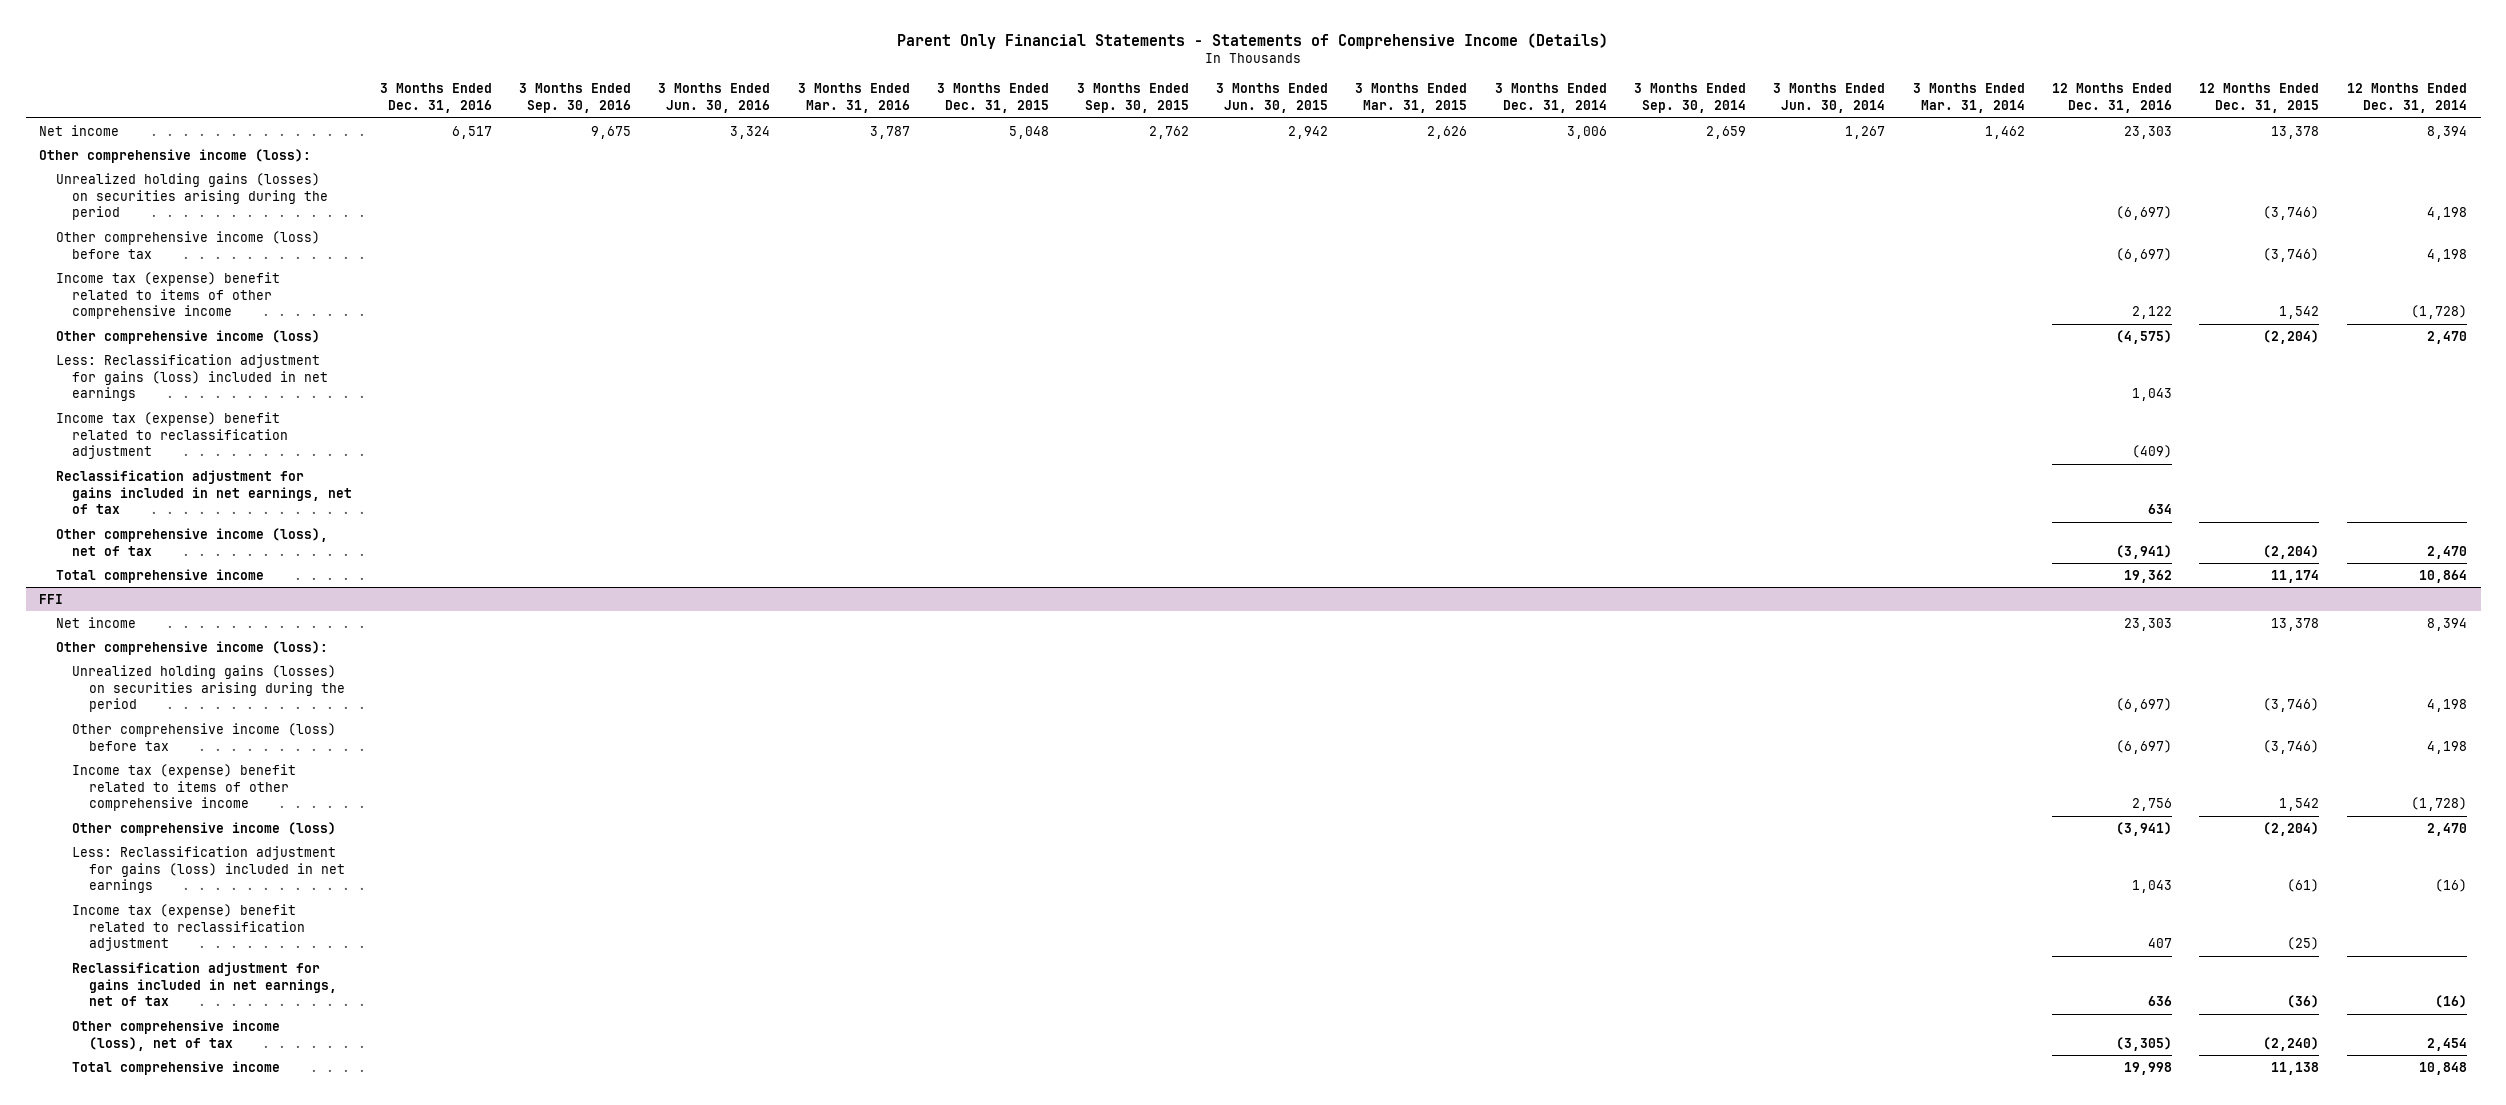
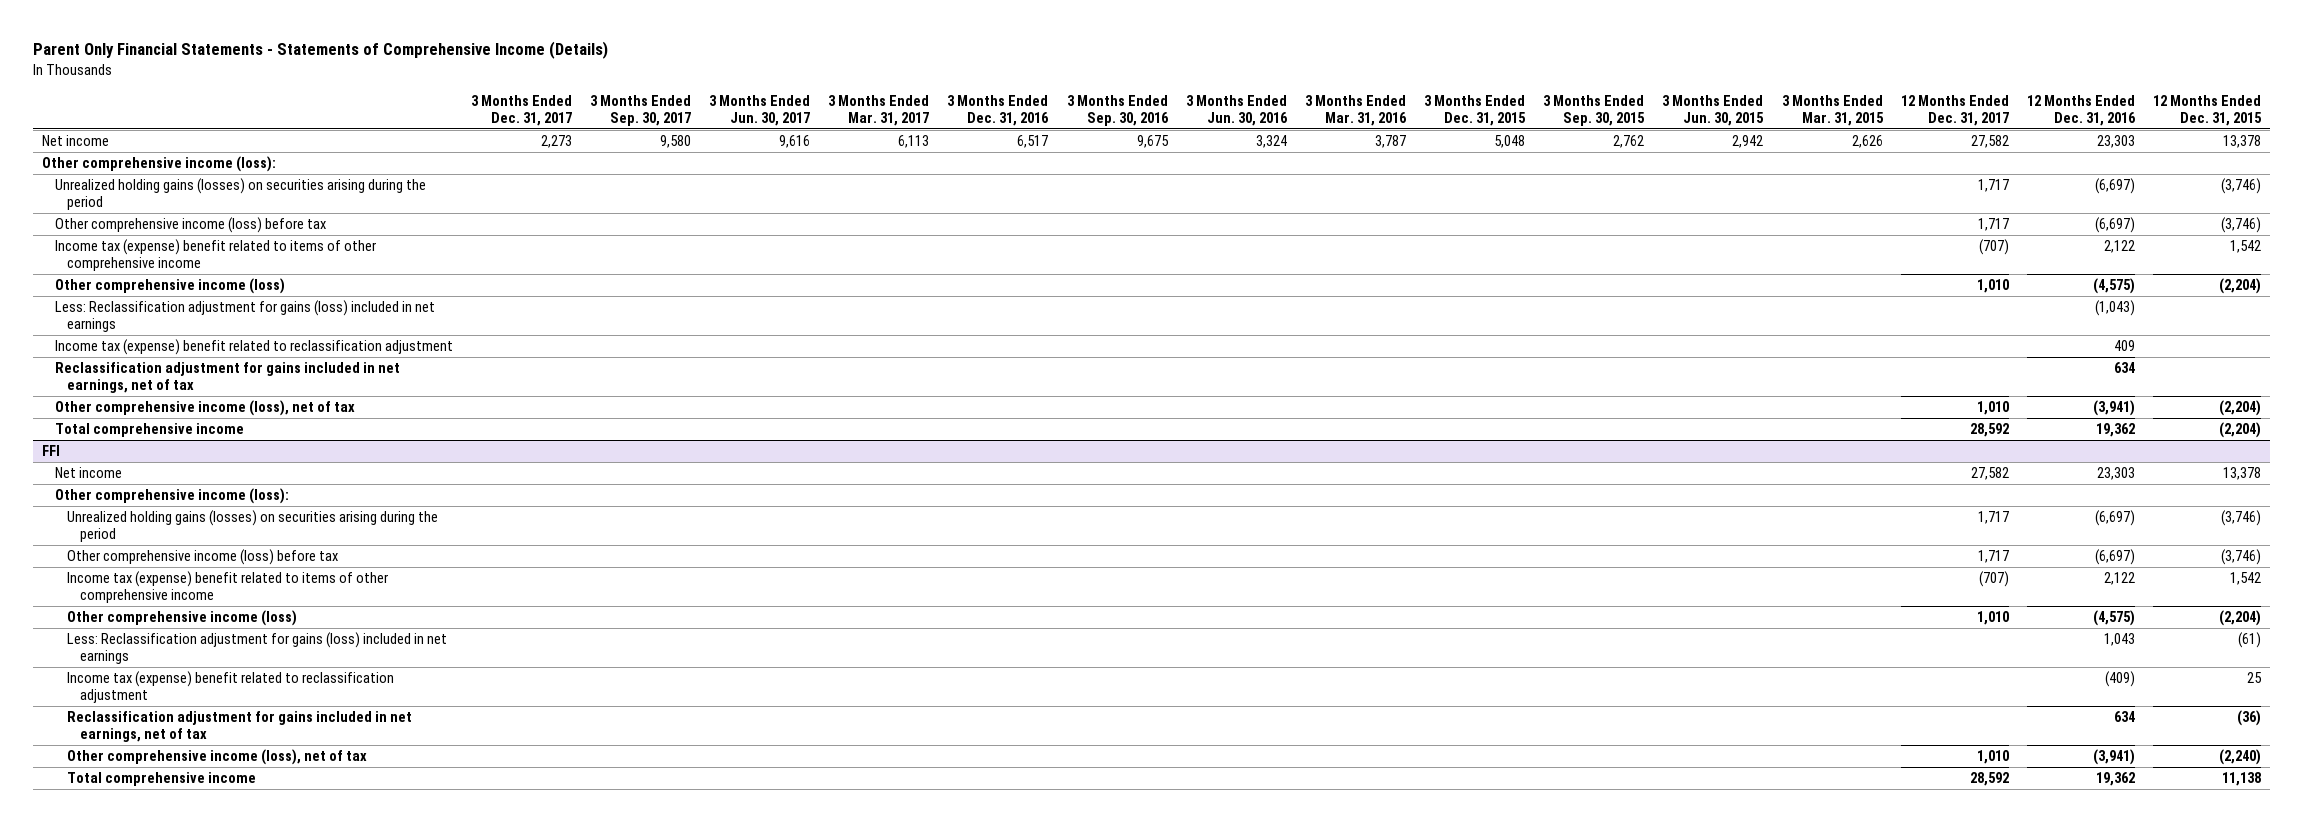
- | 3 Months Ended Dec. 31, 2016 | 3 Months Ended Sep. 30, 2016 | 3 Months Ended Jun. 30, 2016 | 3 Months Ended Mar. 31, 2016 | 3 Months Ended Dec. 31, 2015 | 3 Months Ended Sep. 30, 2015 | 3 Months Ended Jun. 30, 2015 | 3 Months Ended Mar. 31, 2015 | 3 Months Ended Dec. 31, 2014 | 3 Months Ended Sep. 30, 2014 | 3 Months Ended Jun. 30, 2014 | 3 Months Ended Mar. 31, 2014 | 12 Months Ended Dec. 31, 2016 | 12 Months Ended Dec. 31, 2015 | 12 Months Ended Dec. 31, 2014
+ | 3 Months Ended Dec. 31, 2017 | 3 Months Ended Sep. 30, 2017 | 3 Months Ended Jun. 30, 2017 | 3 Months Ended Mar. 31, 2017 | 3 Months Ended Dec. 31, 2016 | 3 Months Ended Sep. 30, 2016 | 3 Months Ended Jun. 30, 2016 | 3 Months Ended Mar. 31, 2016 | 3 Months Ended Dec. 31, 2015 | 3 Months Ended Sep. 30, 2015 | 3 Months Ended Jun. 30, 2015 | 3 Months Ended Mar. 31, 2015 | 12 Months Ended Dec. 31, 2017 | 12 Months Ended Dec. 31, 2016 | 12 Months Ended Dec. 31, 2015
- Less: Reclassification adjustment for gains (loss) included in net earnings | | | | | | | | | | | | | 1,043 | |
- Income tax (expense) benefit related to reclassification adjustment | | | | | | | | | | | | | (409) | |
+ Less: Reclassification adjustment for gains (loss) included in net earnings | | | | | | | | | | | | | | (1,043) |
+ Income tax (expense) benefit related to reclassification adjustment | | | | | | | | | | | | | | 409 |
- Total comprehensive income | | | | | | | | | | | | | 19,362 | 11,174 | 10,864
+ Total comprehensive income | | | | | | | | | | | | | 28,592 | 19,362 | (2,204)
@ FFI
- Income tax (expense) benefit related to items of other comprehensive income | | | | | | | | | | | | | 2,756 | 1,542 | (1,728)
- Other comprehensive income (loss) | | | | | | | | | | | | | (3,941) | (2,204) | 2,470
+ Income tax (expense) benefit related to items of other comprehensive income | | | | | | | | | | | | | (707) | 2,122 | 1,542
+ Other comprehensive income (loss) | | | | | | | | | | | | | 1,010 | (4,575) | (2,204)
- Income tax (expense) benefit related to reclassification adjustment | | | | | | | | | | | | | 407 | (25) |
- Reclassification adjustment for gains included in net earnings, net of tax | | | | | | | | | | | | | 636 | (36) | (16)
- Other comprehensive income (loss), net of tax | | | | | | | | | | | | | (3,305) | (2,240) | 2,454
- Total comprehensive income | | | | | | | | | | | | | 19,998 | 11,138 | 10,848
+ Income tax (expense) benefit related to reclassification adjustment | | | | | | | | | | | | | | (409) | 25
+ Reclassification adjustment for gains included in net earnings, net of tax | | | | | | | | | | | | | | 634 | (36)
+ Other comprehensive income (loss), net of tax | | | | | | | | | | | | | 1,010 | (3,941) | (2,240)
+ Total comprehensive income | | | | | | | | | | | | | 28,592 | 19,362 | 11,138

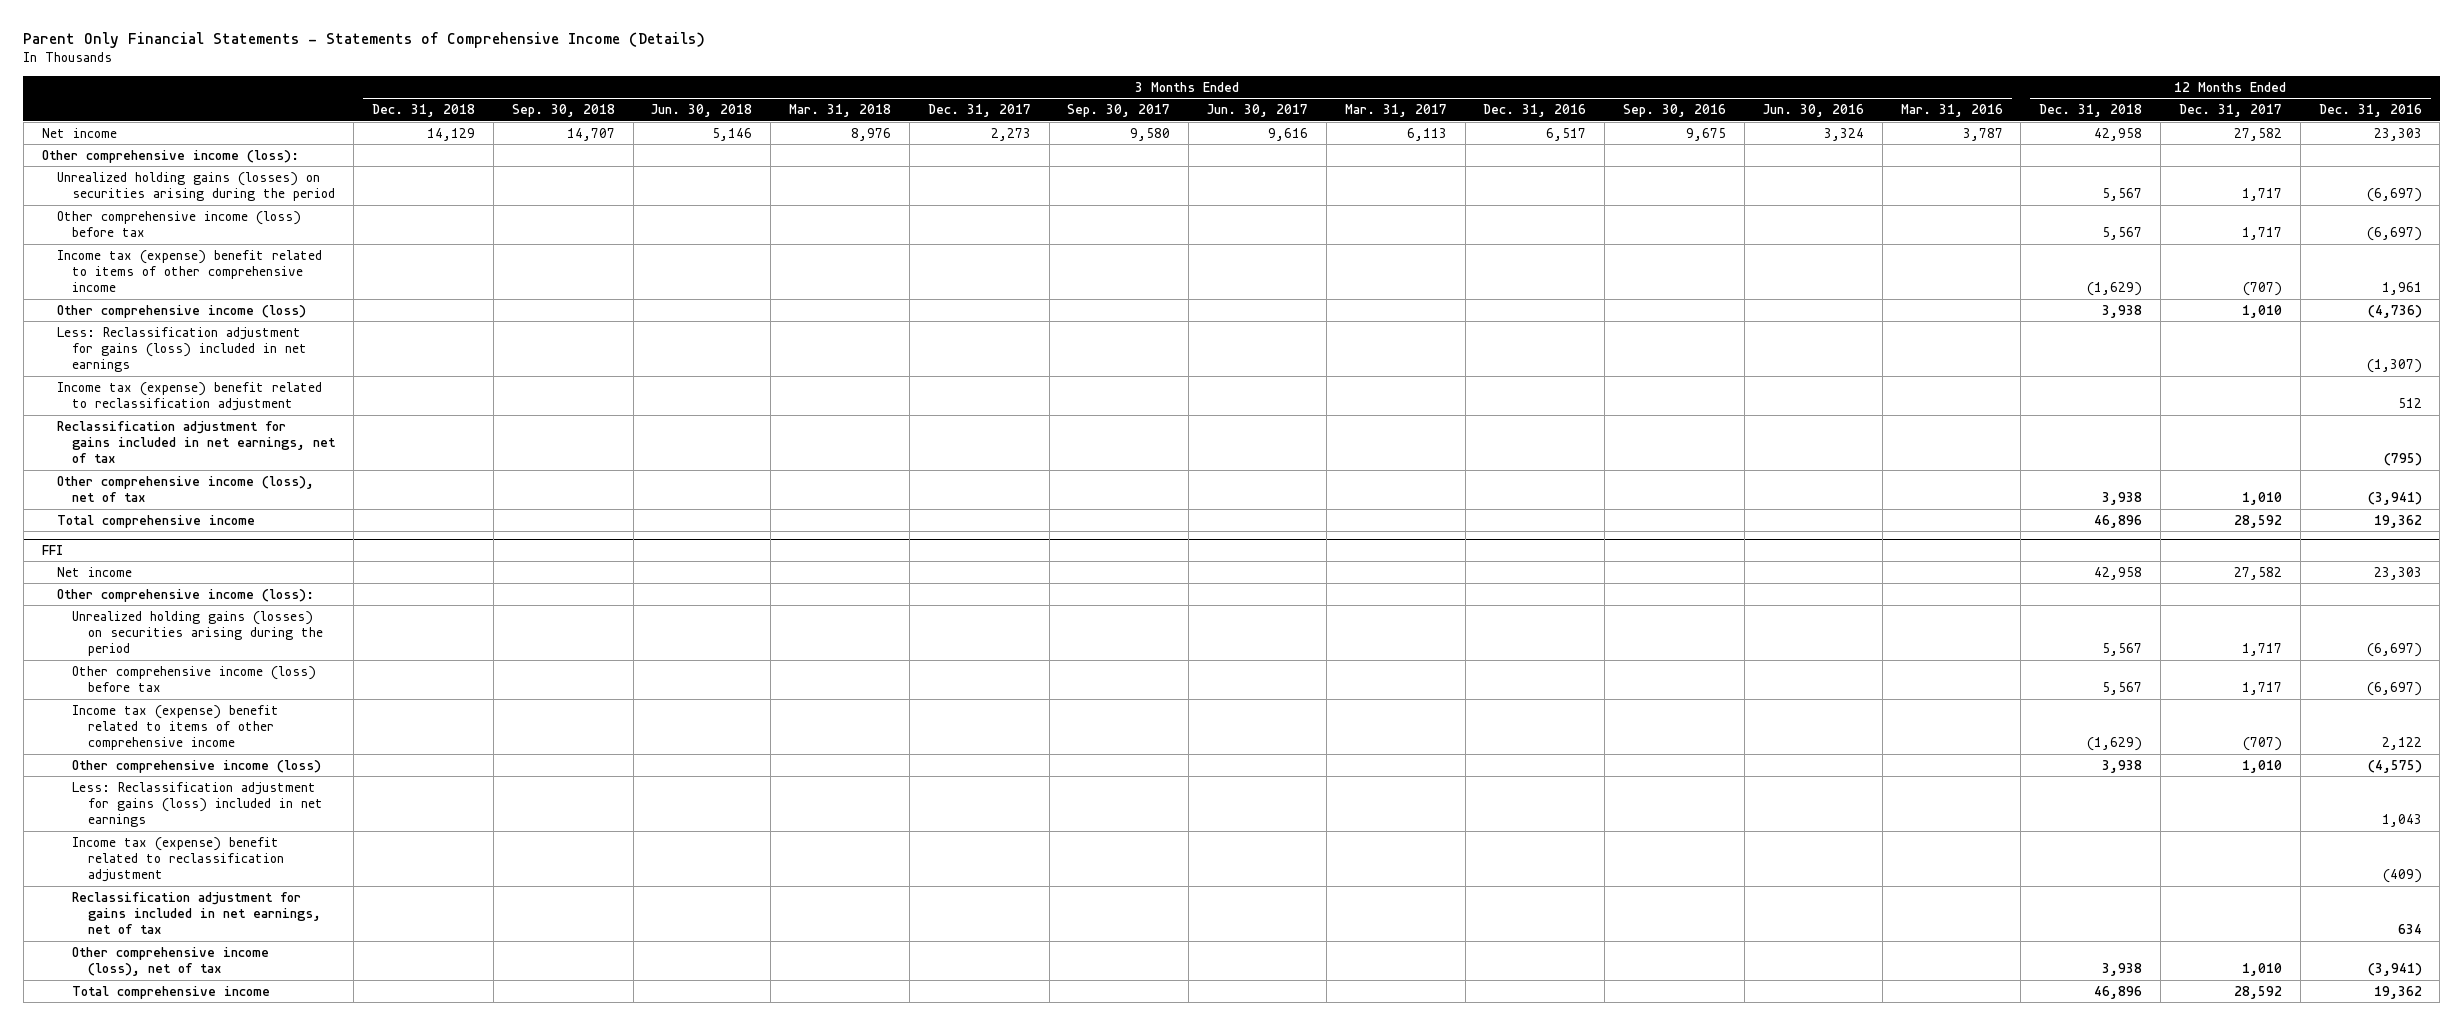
- | 3 Months Ended Dec. 31, 2017 | 3 Months Ended Sep. 30, 2017 | 3 Months Ended Jun. 30, 2017 | 3 Months Ended Mar. 31, 2017 | 3 Months Ended Dec. 31, 2016 | 3 Months Ended Sep. 30, 2016 | 3 Months Ended Jun. 30, 2016 | 3 Months Ended Mar. 31, 2016 | 3 Months Ended Dec. 31, 2015 | 3 Months Ended Sep. 30, 2015 | 3 Months Ended Jun. 30, 2015 | 3 Months Ended Mar. 31, 2015 | 12 Months Ended Dec. 31, 2017 | 12 Months Ended Dec. 31, 2016 | 12 Months Ended Dec. 31, 2015
+ | 3 Months Ended Dec. 31, 2018 | 3 Months Ended Sep. 30, 2018 | 3 Months Ended Jun. 30, 2018 | 3 Months Ended Mar. 31, 2018 | 3 Months Ended Dec. 31, 2017 | 3 Months Ended Sep. 30, 2017 | 3 Months Ended Jun. 30, 2017 | 3 Months Ended Mar. 31, 2017 | 3 Months Ended Dec. 31, 2016 | 3 Months Ended Sep. 30, 2016 | 3 Months Ended Jun. 30, 2016 | 3 Months Ended Mar. 31, 2016 | 12 Months Ended Dec. 31, 2018 | 12 Months Ended Dec. 31, 2017 | 12 Months Ended Dec. 31, 2016
- Income tax (expense) benefit related to items of other comprehensive income | | | | | | | | | | | | | (707) | 2,122 | 1,542
- Other comprehensive income (loss) | | | | | | | | | | | | | 1,010 | (4,575) | (2,204)
- Less: Reclassification adjustment for gains (loss) included in net earnings | | | | | | | | | | | | | | (1,043) |
- Income tax (expense) benefit related to reclassification adjustment | | | | | | | | | | | | | | 409 |
- Reclassification adjustment for gains included in net earnings, net of tax | | | | | | | | | | | | | | 634 |
+ Income tax (expense) benefit related to items of other comprehensive income | | | | | | | | | | | | | (1,629) | (707) | 1,961
+ Other comprehensive income (loss) | | | | | | | | | | | | | 3,938 | 1,010 | (4,736)
+ Less: Reclassification adjustment for gains (loss) included in net earnings | | | | | | | | | | | | | | | (1,307)
+ Income tax (expense) benefit related to reclassification adjustment | | | | | | | | | | | | | | | 512
+ Reclassification adjustment for gains included in net earnings, net of tax | | | | | | | | | | | | | | | (795)

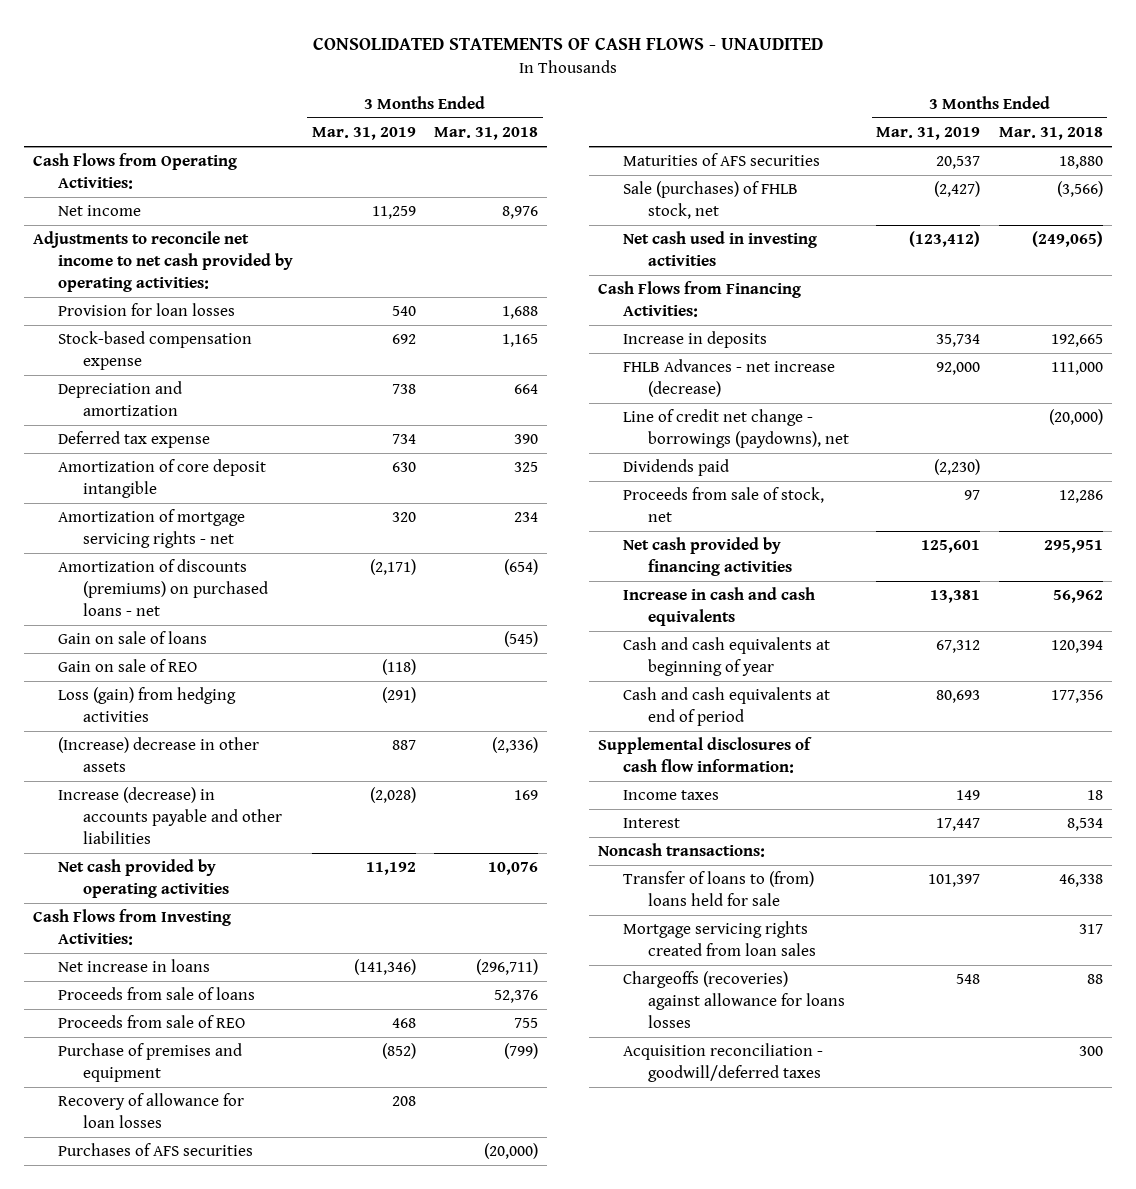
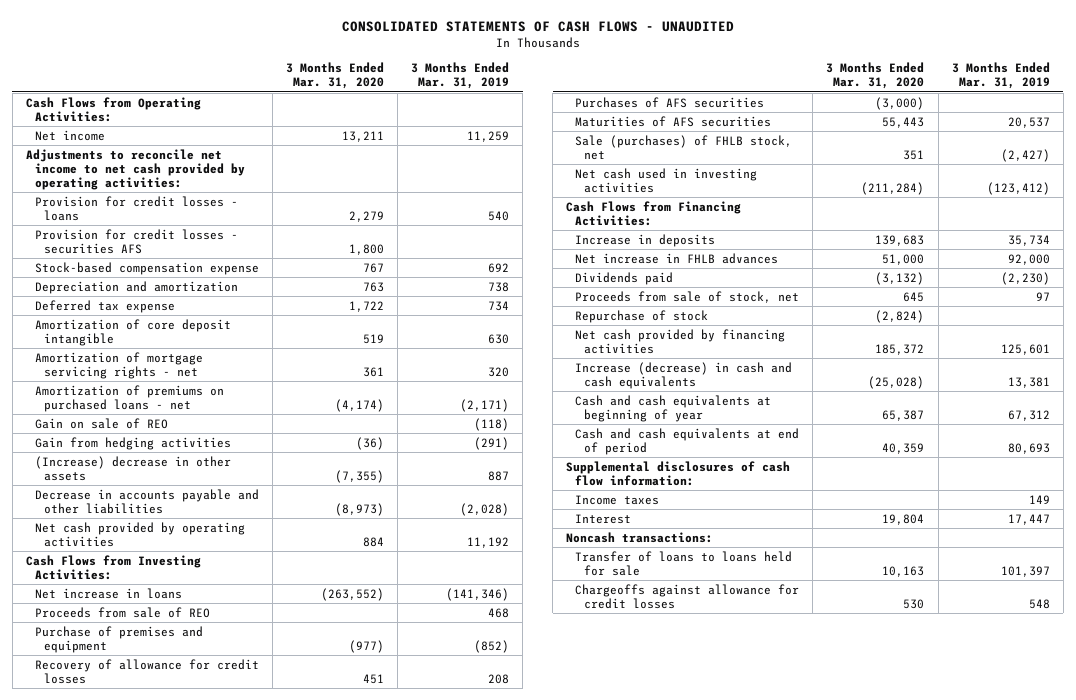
- | 3 Months Ended Mar. 31, 2019 | 3 Months Ended Mar. 31, 2018
+ | 3 Months Ended Mar. 31, 2020 | 3 Months Ended Mar. 31, 2019
- Provision for loan losses | 540 | 1,688
+ Provision for credit losses - loans | 2,279 | 540
+ Provision for credit losses - securities AFS | 1,800 |
- Amortization of discounts (premiums) on purchased loans - net | (2,171) | (654)
- Gain on sale of loans | | (545)
+ Amortization of premiums on purchased loans - net | (4,174) | (2,171)
- Loss (gain) from hedging activities | (291) |
+ Gain from hedging activities | (36) | (291)
- Increase (decrease) in accounts payable and other liabilities | (2,028) | 169
+ Decrease in accounts payable and other liabilities | (8,973) | (2,028)
- Proceeds from sale of loans | | 52,376
- Recovery of allowance for loan losses | 208 |
+ Recovery of allowance for credit losses | 451 | 208
- FHLB Advances - net increase (decrease) | 92,000 | 111,000
- Line of credit net change - borrowings (paydowns), net | | (20,000)
+ Net increase in FHLB advances | 51,000 | 92,000
+ Repurchase of stock | (2,824) |
- Increase in cash and cash equivalents | 13,381 | 56,962
+ Increase (decrease) in cash and cash equivalents | (25,028) | 13,381
- Transfer of loans to (from) loans held for sale | 101,397 | 46,338
- Mortgage servicing rights created from loan sales | | 317
- Chargeoffs (recoveries) against allowance for loans losses | 548 | 88
- Acquisition reconciliation - goodwill/deferred taxes | | 300
+ Transfer of loans to loans held for sale | 10,163 | 101,397
+ Chargeoffs against allowance for credit losses | 530 | 548

